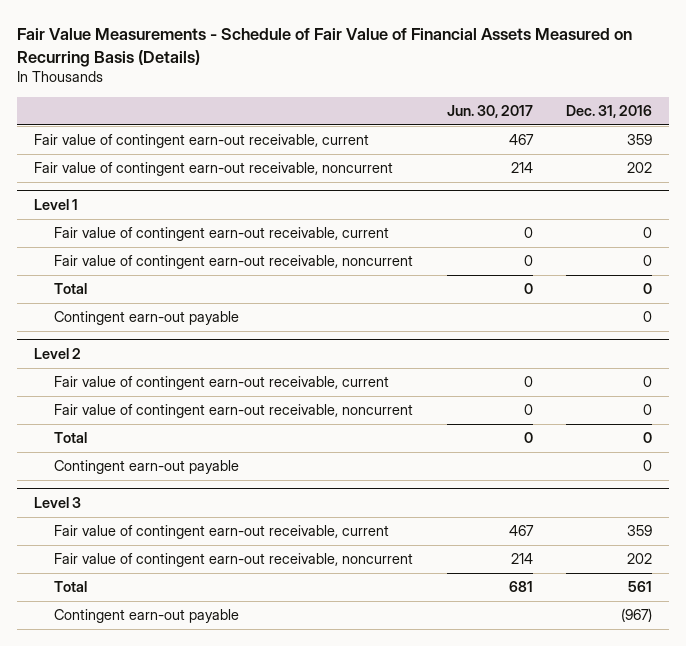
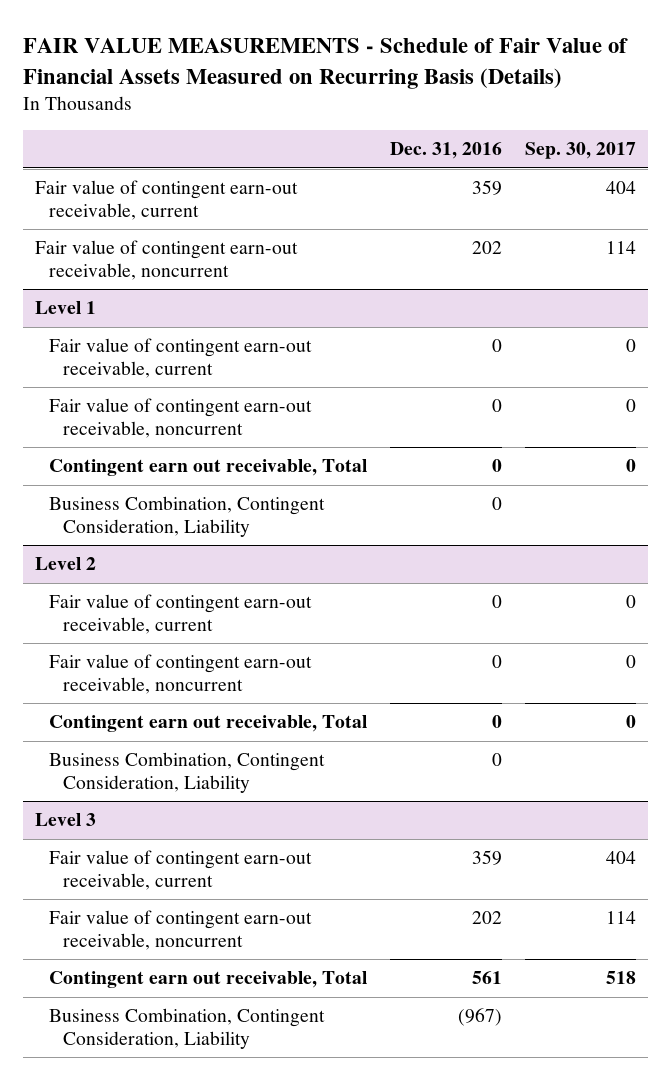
- Fair Value Measurements - Schedule of Fair Value of Financial Assets Measured on Recurring Basis (Details)
+ FAIR VALUE MEASUREMENTS - Schedule of Fair Value of Financial Assets Measured on Recurring Basis (Details)
- | Jun. 30, 2017 | Dec. 31, 2016
+ | Dec. 31, 2016 | Sep. 30, 2017
@ Level 1
- Total | 0 | 0
- Contingent earn-out payable | | 0
+ Contingent earn out receivable, Total | 0 | 0
+ Business Combination, Contingent Consideration, Liability | 0 |
@ Level 2
- Total | 0 | 0
- Contingent earn-out payable | | 0
+ Contingent earn out receivable, Total | 0 | 0
+ Business Combination, Contingent Consideration, Liability | 0 |
@ Level 3
- Total | 681 | 561
- Contingent earn-out payable | | (967)
+ Contingent earn out receivable, Total | 561 | 518
+ Business Combination, Contingent Consideration, Liability | (967) |

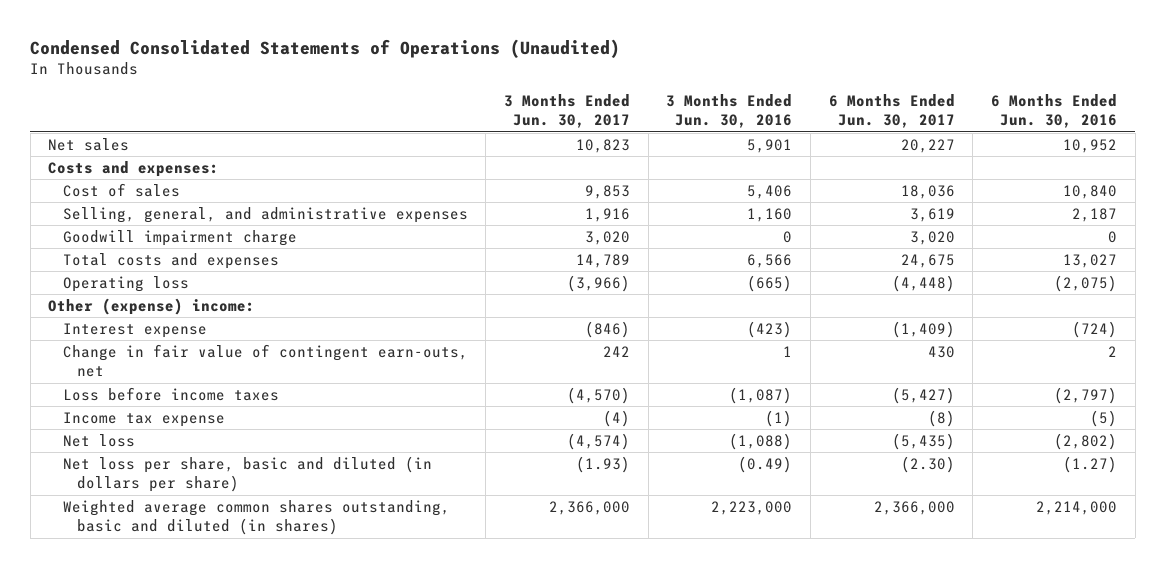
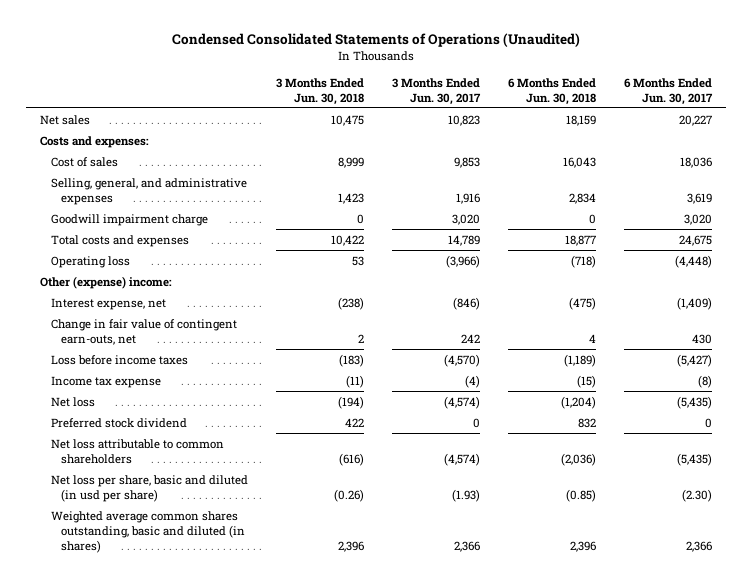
- | 3 Months Ended Jun. 30, 2017 | 3 Months Ended Jun. 30, 2016 | 6 Months Ended Jun. 30, 2017 | 6 Months Ended Jun. 30, 2016
+ | 3 Months Ended Jun. 30, 2018 | 3 Months Ended Jun. 30, 2017 | 6 Months Ended Jun. 30, 2018 | 6 Months Ended Jun. 30, 2017
- Interest expense | (846) | (423) | (1,409) | (724)
+ Interest expense, net | (238) | (846) | (475) | (1,409)
- Net loss per share, basic and diluted (in dollars per share) | (1.93) | (0.49) | (2.30) | (1.27)
- Weighted average common shares outstanding, basic and diluted (in shares) | 2,366,000 | 2,223,000 | 2,366,000 | 2,214,000
+ Preferred stock dividend | 422 | 0 | 832 | 0
+ Net loss attributable to common shareholders | (616) | (4,574) | (2,036) | (5,435)
+ Net loss per share, basic and diluted (in usd per share) | (0.26) | (1.93) | (0.85) | (2.30)
+ Weighted average common shares outstanding, basic and diluted (in shares) | 2,396 | 2,366 | 2,396 | 2,366

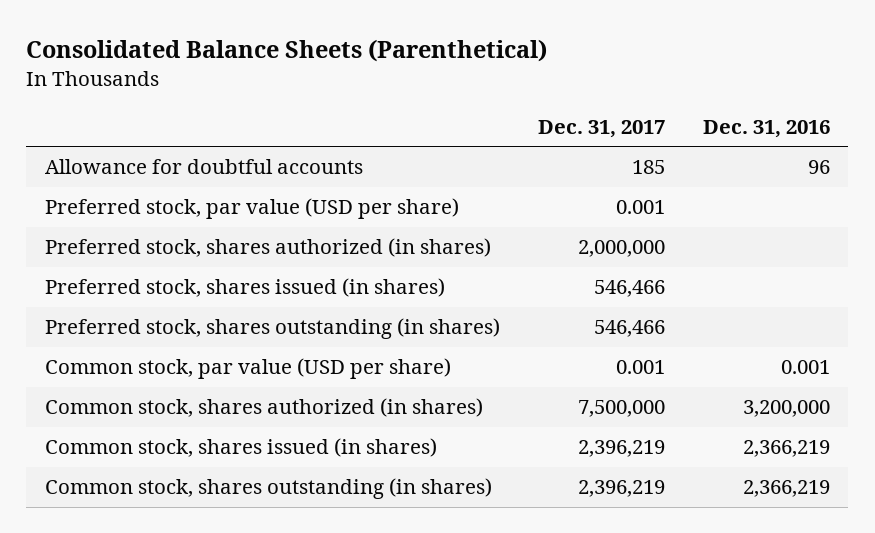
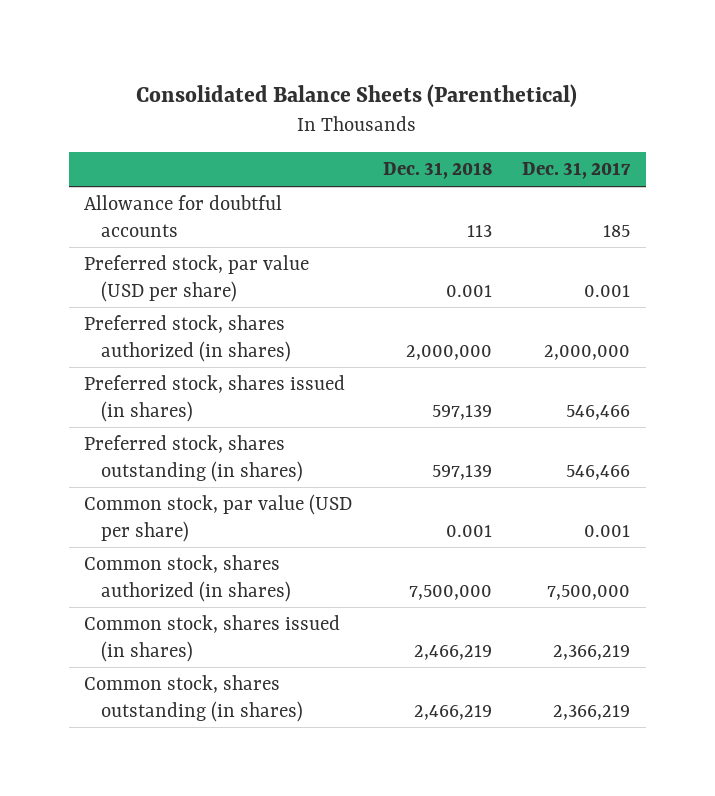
- | Dec. 31, 2017 | Dec. 31, 2016
+ | Dec. 31, 2018 | Dec. 31, 2017
- Common stock, shares issued (in shares) | 2,396,219 | 2,366,219
- Common stock, shares outstanding (in shares) | 2,396,219 | 2,366,219
+ Common stock, shares issued (in shares) | 2,466,219 | 2,366,219
+ Common stock, shares outstanding (in shares) | 2,466,219 | 2,366,219

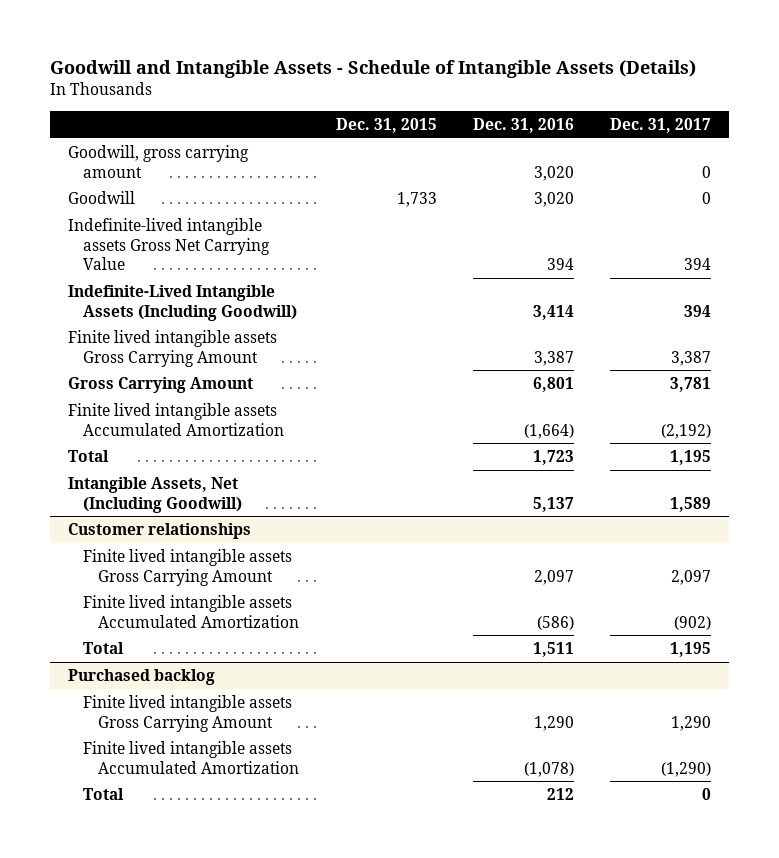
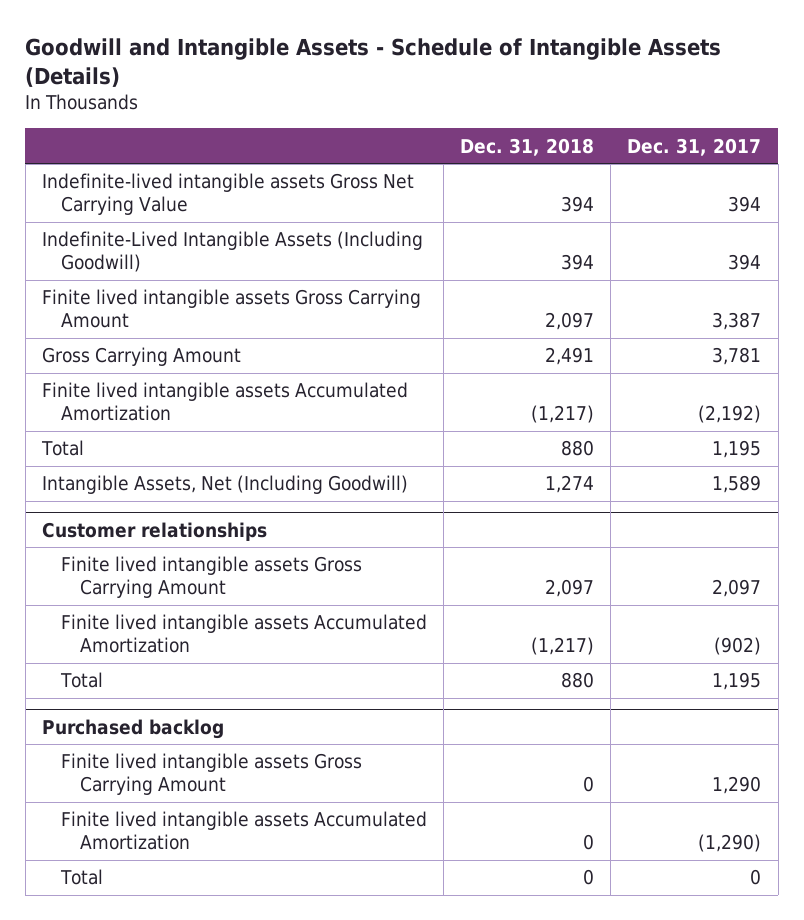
- | Dec. 31, 2015 | Dec. 31, 2016 | Dec. 31, 2017
+ | Dec. 31, 2018 | Dec. 31, 2017
- Goodwill, gross carrying amount | | 3,020 | 0
- Goodwill | 1,733 | 3,020 | 0

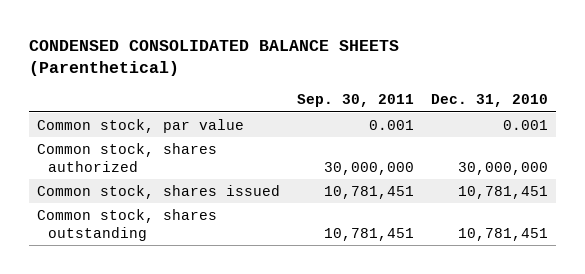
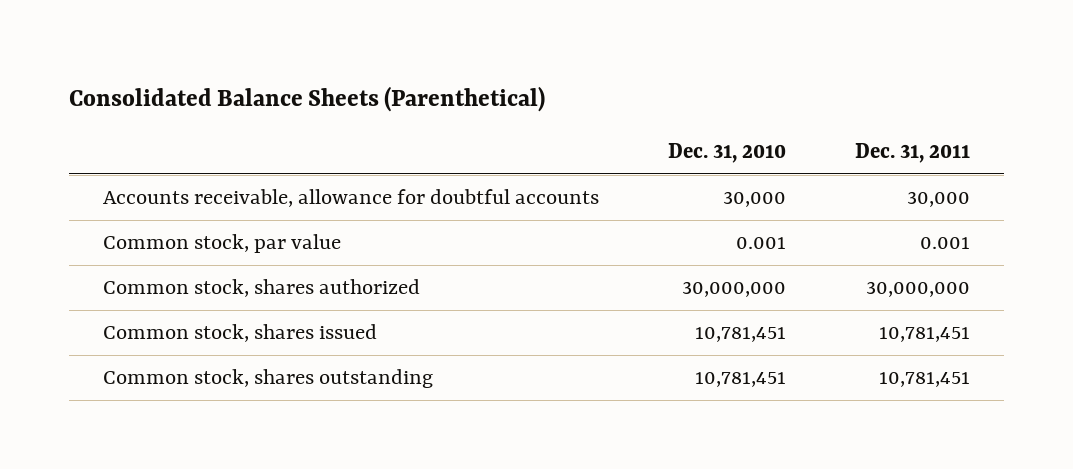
- CONDENSED CONSOLIDATED BALANCE SHEETS (Parenthetical)
+ Consolidated Balance Sheets (Parenthetical)
- | Sep. 30, 2011 | Dec. 31, 2010
+ | Dec. 31, 2010 | Dec. 31, 2011
+ Accounts receivable, allowance for doubtful accounts | 30,000 | 30,000

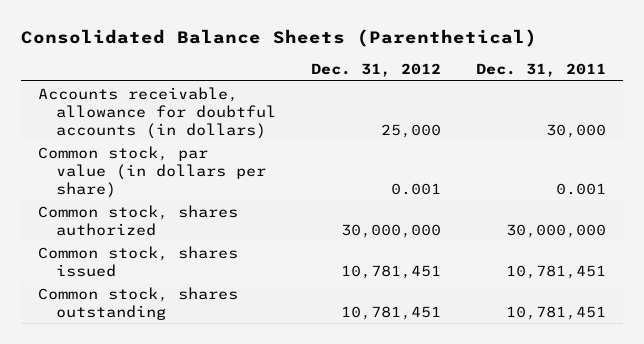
- | Dec. 31, 2010 | Dec. 31, 2011
+ | Dec. 31, 2012 | Dec. 31, 2011
- Accounts receivable, allowance for doubtful accounts | 30,000 | 30,000
- Common stock, par value | 0.001 | 0.001
+ Accounts receivable, allowance for doubtful accounts (in dollars) | 25,000 | 30,000
+ Common stock, par value (in dollars per share) | 0.001 | 0.001

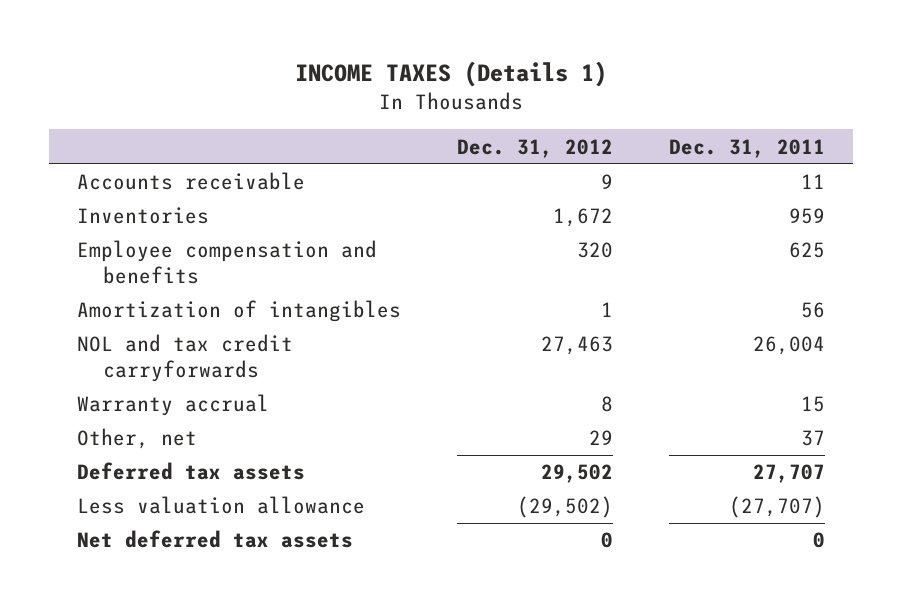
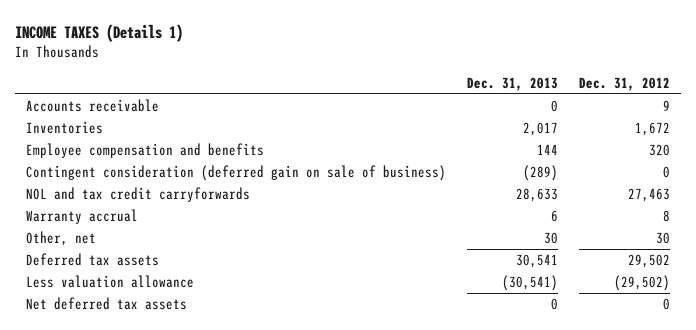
- | Dec. 31, 2012 | Dec. 31, 2011
+ | Dec. 31, 2013 | Dec. 31, 2012
- Amortization of intangibles | 1 | 56
+ Contingent consideration (deferred gain on sale of business) | (289) | 0
- Other, net | 29 | 37
+ Other, net | 30 | 30

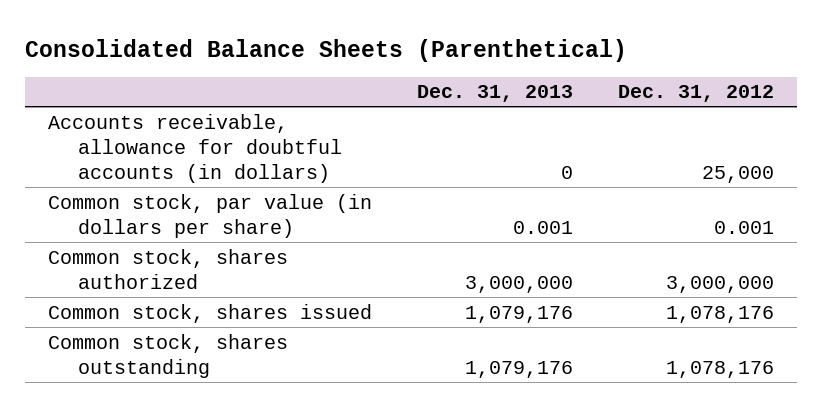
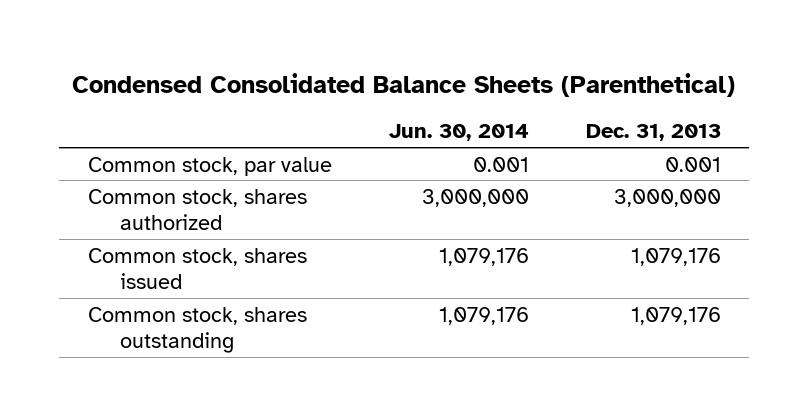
- Consolidated Balance Sheets (Parenthetical)
+ Condensed Consolidated Balance Sheets (Parenthetical)
- | Dec. 31, 2013 | Dec. 31, 2012
+ | Jun. 30, 2014 | Dec. 31, 2013
- Accounts receivable, allowance for doubtful accounts (in dollars) | 0 | 25,000
- Common stock, par value (in dollars per share) | 0.001 | 0.001
+ Common stock, par value | 0.001 | 0.001

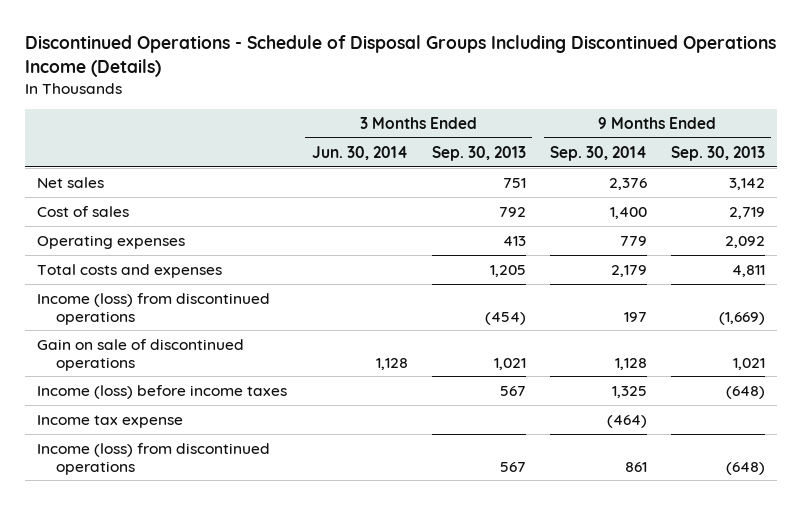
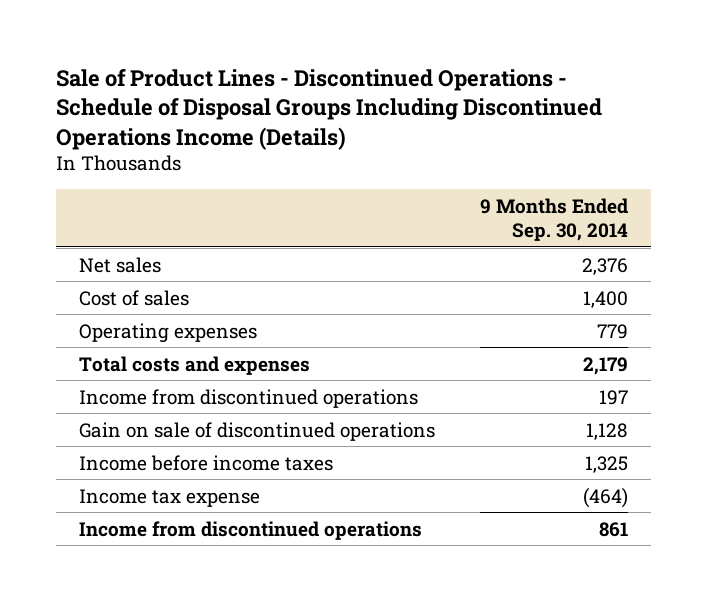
- Discontinued Operations - Schedule of Disposal Groups Including Discontinued Operations Income (Details)
+ Sale of Product Lines - Discontinued Operations - Schedule of Disposal Groups Including Discontinued Operations Income (Details)
- | 3 Months Ended Jun. 30, 2014 | 3 Months Ended Sep. 30, 2013 | 9 Months Ended Sep. 30, 2014 | 9 Months Ended Sep. 30, 2013
+ | 9 Months Ended Sep. 30, 2014
- Income (loss) from discontinued operations | | (454) | 197 | (1,669)
+ Income from discontinued operations | 197
- Income (loss) before income taxes | | 567 | 1,325 | (648)
+ Income before income taxes | 1,325
- Income (loss) from discontinued operations | | 567 | 861 | (648)
+ Income from discontinued operations | 861

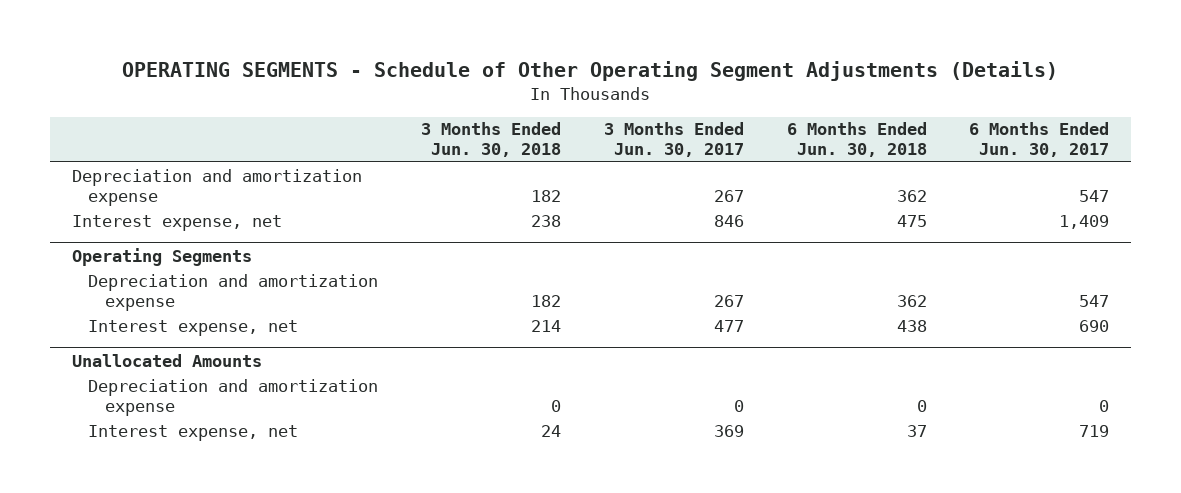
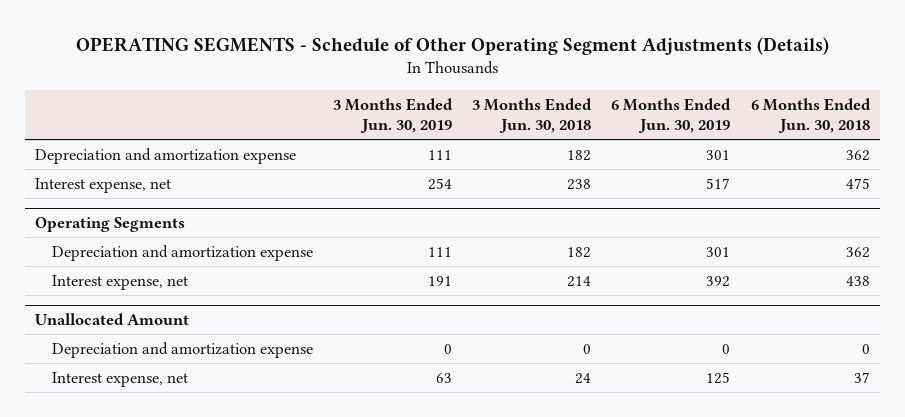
- | 3 Months Ended Jun. 30, 2018 | 3 Months Ended Jun. 30, 2017 | 6 Months Ended Jun. 30, 2018 | 6 Months Ended Jun. 30, 2017
+ | 3 Months Ended Jun. 30, 2019 | 3 Months Ended Jun. 30, 2018 | 6 Months Ended Jun. 30, 2019 | 6 Months Ended Jun. 30, 2018
- Unallocated Amounts
+ Unallocated Amount

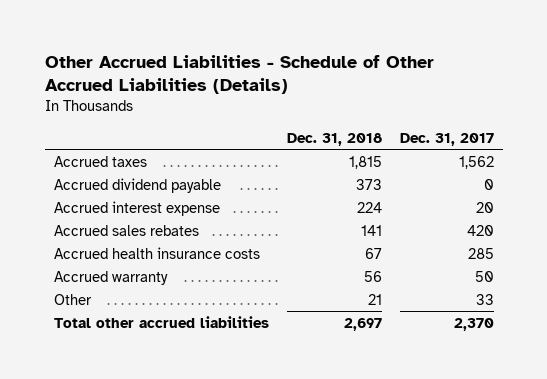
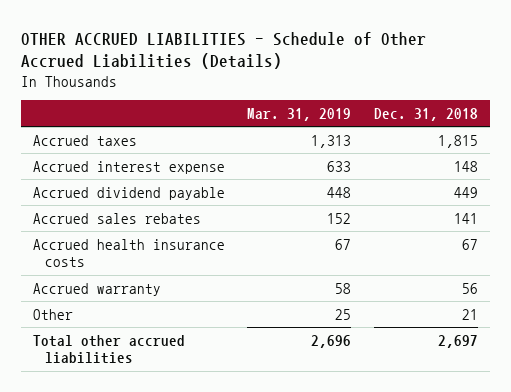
- Other Accrued Liabilities - Schedule of Other Accrued Liabilities (Details)
+ OTHER ACCRUED LIABILITIES - Schedule of Other Accrued Liabilities (Details)
- | Dec. 31, 2018 | Dec. 31, 2017
+ | Mar. 31, 2019 | Dec. 31, 2018
- Accrued dividend payable | 373 | 0
- Accrued interest expense | 224 | 20
+ Accrued interest expense | 633 | 148
+ Accrued dividend payable | 448 | 449

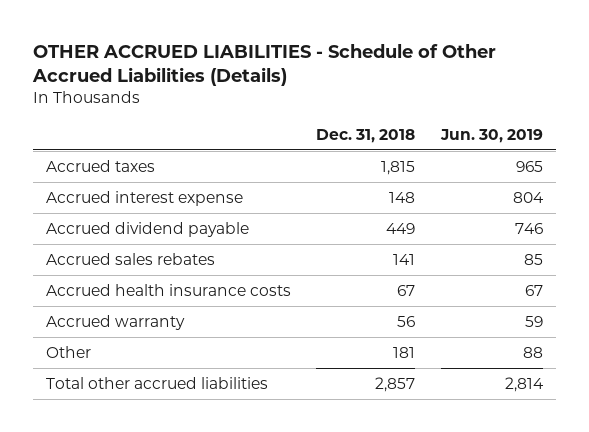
- | Mar. 31, 2019 | Dec. 31, 2018
+ | Dec. 31, 2018 | Jun. 30, 2019
- Other | 25 | 21
- Total other accrued liabilities | 2,696 | 2,697
+ Other | 181 | 88
+ Total other accrued liabilities | 2,857 | 2,814

